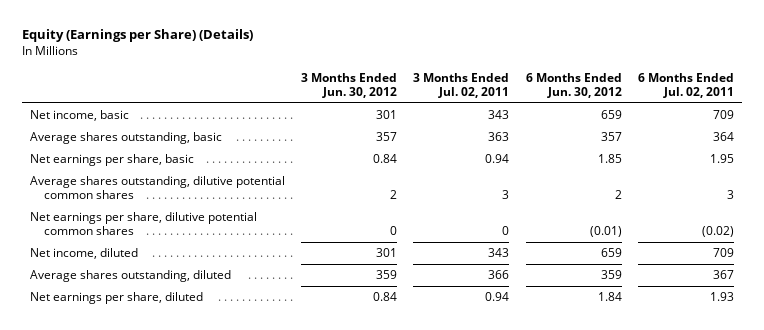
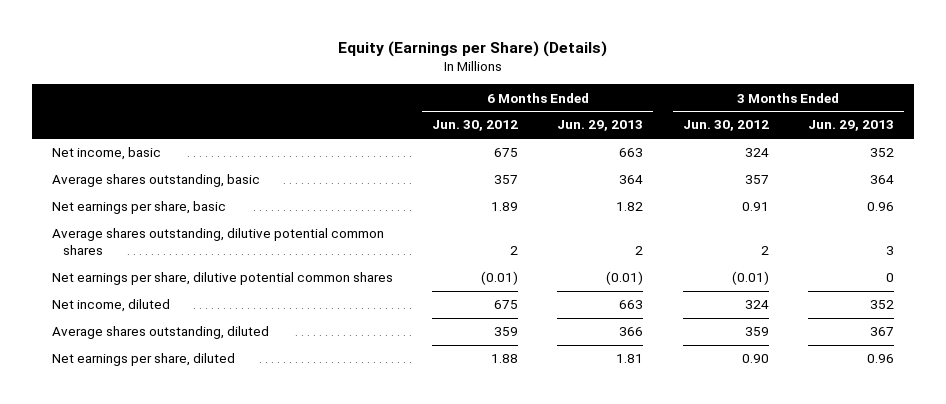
- | 3 Months Ended Jun. 30, 2012 | 3 Months Ended Jul. 02, 2011 | 6 Months Ended Jun. 30, 2012 | 6 Months Ended Jul. 02, 2011
+ | 6 Months Ended Jun. 30, 2012 | 6 Months Ended Jun. 29, 2013 | 3 Months Ended Jun. 30, 2012 | 3 Months Ended Jun. 29, 2013
- Net income, basic | 301 | 343 | 659 | 709
+ Net income, basic | 675 | 663 | 324 | 352
- Net earnings per share, basic | 0.84 | 0.94 | 1.85 | 1.95
+ Net earnings per share, basic | 1.89 | 1.82 | 0.91 | 0.96
- Net earnings per share, dilutive potential common shares | 0 | 0 | (0.01) | (0.02)
- Net income, diluted | 301 | 343 | 659 | 709
+ Net earnings per share, dilutive potential common shares | (0.01) | (0.01) | (0.01) | 0
+ Net income, diluted | 675 | 663 | 324 | 352
- Net earnings per share, diluted | 0.84 | 0.94 | 1.84 | 1.93
+ Net earnings per share, diluted | 1.88 | 1.81 | 0.90 | 0.96

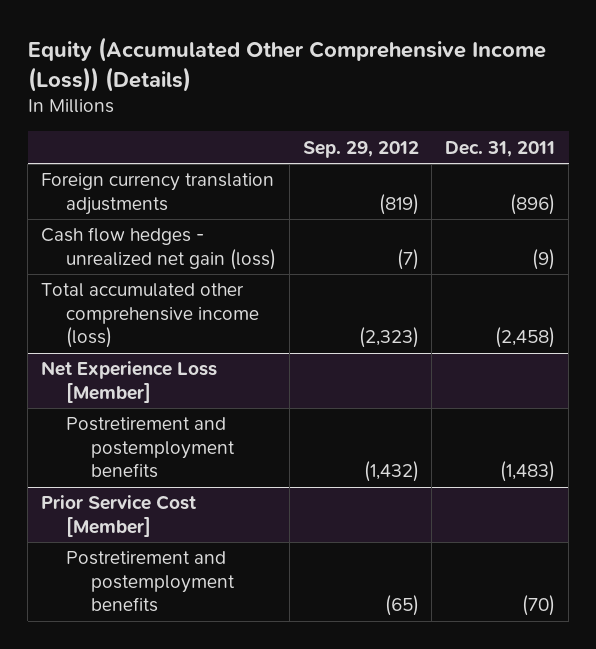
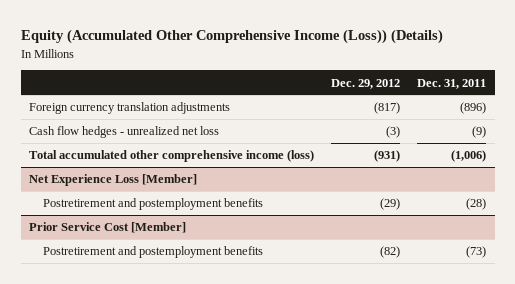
- | Sep. 29, 2012 | Dec. 31, 2011
+ | Dec. 29, 2012 | Dec. 31, 2011
- Cash flow hedges - unrealized net gain (loss) | (7) | (9)
- Total accumulated other comprehensive income (loss) | (2,323) | (2,458)
+ Cash flow hedges - unrealized net loss | (3) | (9)
+ Total accumulated other comprehensive income (loss) | (931) | (1,006)
@ Net Experience Loss [Member]
- Postretirement and postemployment benefits | (1,432) | (1,483)
+ Postretirement and postemployment benefits | (29) | (28)
@ Prior Service Cost [Member]
- Postretirement and postemployment benefits | (65) | (70)
+ Postretirement and postemployment benefits | (82) | (73)

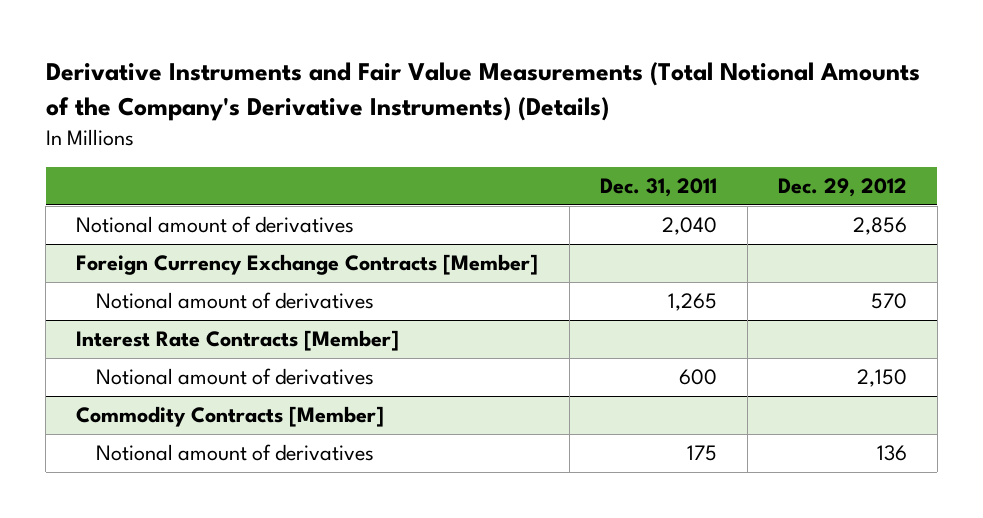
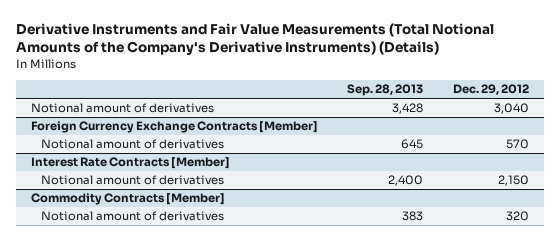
- | Dec. 31, 2011 | Dec. 29, 2012
+ | Sep. 28, 2013 | Dec. 29, 2012
- Notional amount of derivatives | 2,040 | 2,856
+ Notional amount of derivatives | 3,428 | 3,040
@ Commodity Contracts [Member]
- Notional amount of derivatives | 175 | 136
+ Notional amount of derivatives | 383 | 320

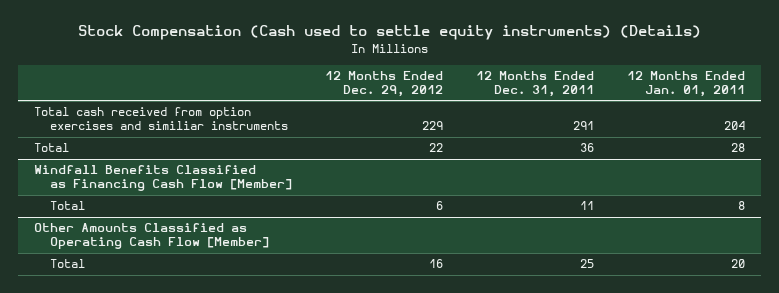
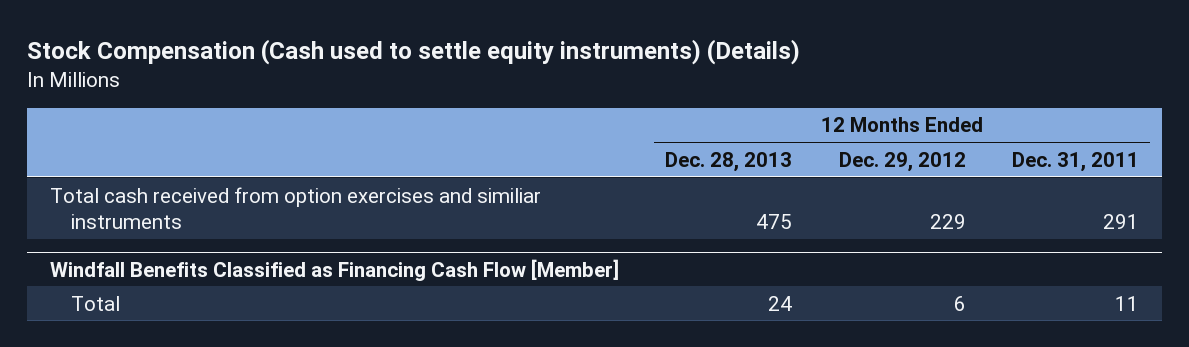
- | 12 Months Ended Dec. 29, 2012 | 12 Months Ended Dec. 31, 2011 | 12 Months Ended Jan. 01, 2011
+ | 12 Months Ended Dec. 28, 2013 | 12 Months Ended Dec. 29, 2012 | 12 Months Ended Dec. 31, 2011
- Total | 22 | 36 | 28
- Other Amounts Classified as Operating Cash Flow [Member]
- Total | 16 | 25 | 20

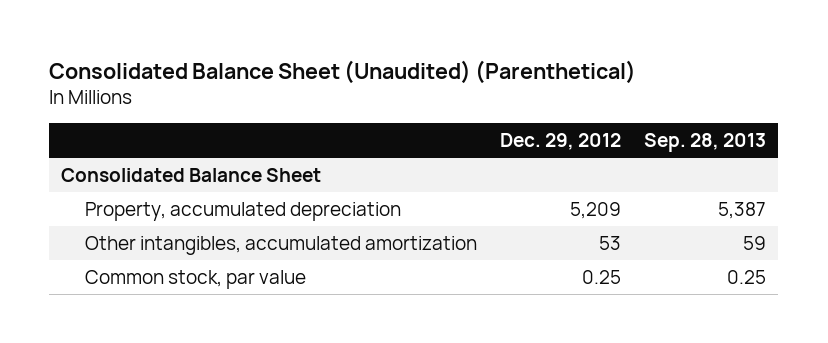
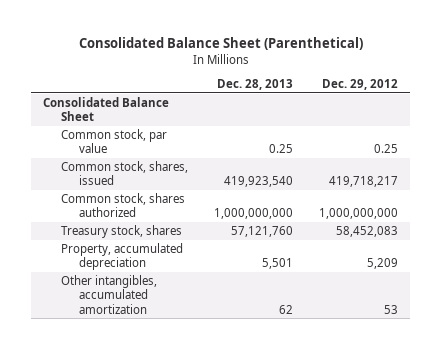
- Consolidated Balance Sheet (Unaudited) (Parenthetical)
+ Consolidated Balance Sheet (Parenthetical)
- | Dec. 29, 2012 | Sep. 28, 2013
+ | Dec. 28, 2013 | Dec. 29, 2012
moved up: Common stock, par value | 0.25 | 0.25
+ Common stock, shares, issued | 419,923,540 | 419,718,217
+ Common stock, shares authorized | 1,000,000,000 | 1,000,000,000
+ Treasury stock, shares | 57,121,760 | 58,452,083

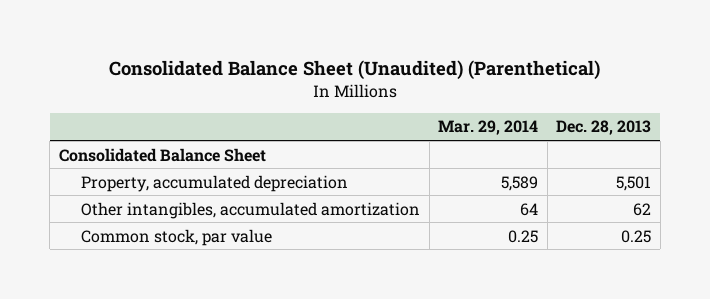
- Consolidated Balance Sheet (Parenthetical)
+ Consolidated Balance Sheet (Unaudited) (Parenthetical)
- | Dec. 28, 2013 | Dec. 29, 2012
+ | Mar. 29, 2014 | Dec. 28, 2013
- Common stock, shares, issued | 419,923,540 | 419,718,217
- Common stock, shares authorized | 1,000,000,000 | 1,000,000,000
- Treasury stock, shares | 57,121,760 | 58,452,083
moved down: Common stock, par value | 0.25 | 0.25

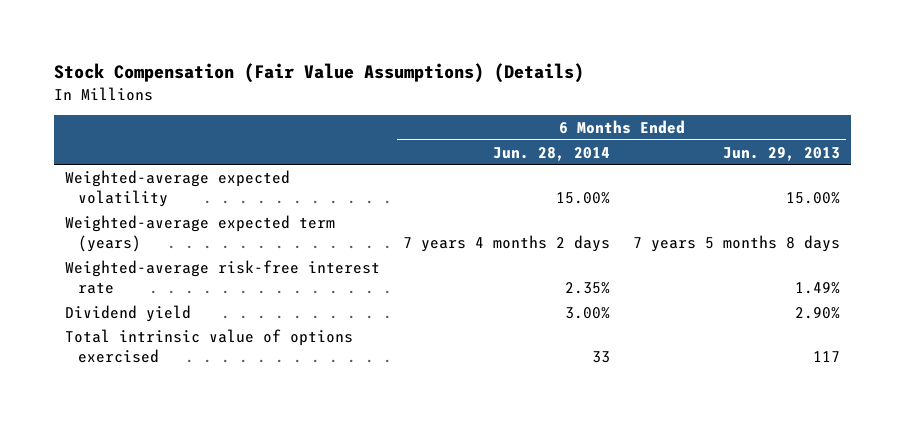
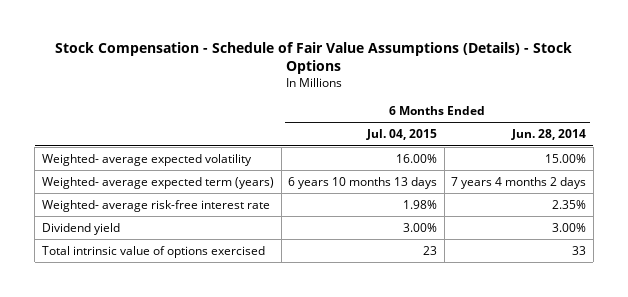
- Stock Compensation (Fair Value Assumptions) (Details)
+ Stock Compensation - Schedule of Fair Value Assumptions (Details) - Stock Options
- | 6 Months Ended Jun. 28, 2014 | 6 Months Ended Jun. 29, 2013
+ | 6 Months Ended Jul. 04, 2015 | 6 Months Ended Jun. 28, 2014
- Weighted-average expected volatility | 15.00% | 15.00%
- Weighted-average expected term (years) | 7 years 4 months 2 days | 7 years 5 months 8 days
- Weighted-average risk-free interest rate | 2.35% | 1.49%
+ Weighted- average expected volatility | 16.00% | 15.00%
+ Weighted- average expected term (years) | 6 years 10 months 13 days | 7 years 4 months 2 days
+ Weighted- average risk-free interest rate | 1.98% | 2.35%

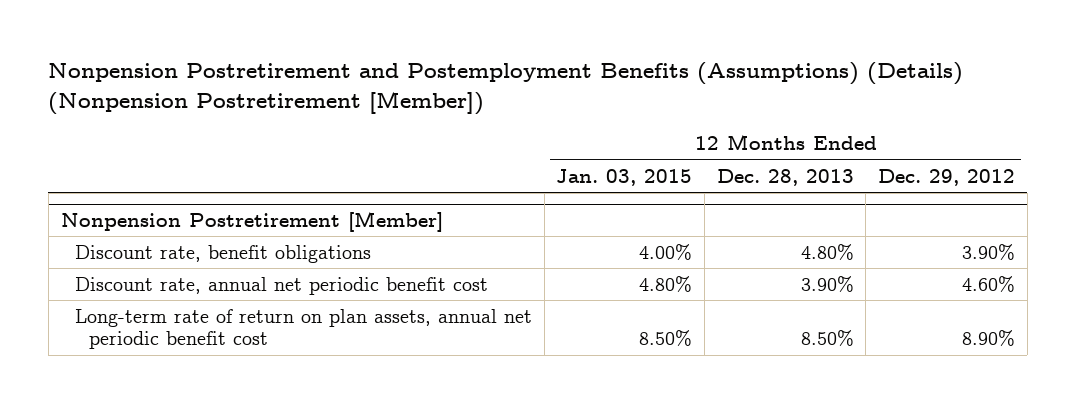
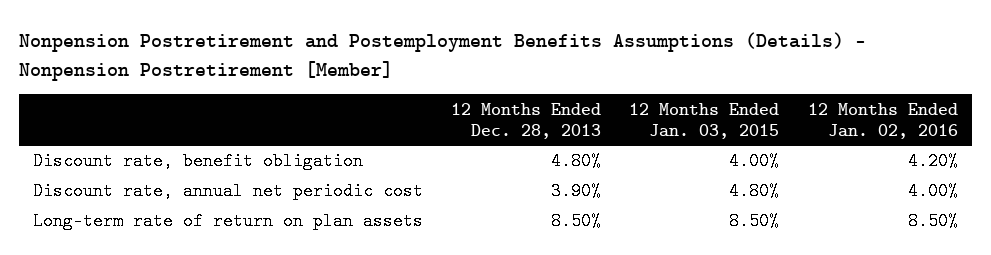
- Nonpension Postretirement and Postemployment Benefits (Assumptions) (Details) (Nonpension Postretirement [Member])
+ Nonpension Postretirement and Postemployment Benefits Assumptions (Details) - Nonpension Postretirement [Member]
- | 12 Months Ended Jan. 03, 2015 | 12 Months Ended Dec. 28, 2013 | 12 Months Ended Dec. 29, 2012
+ | 12 Months Ended Dec. 28, 2013 | 12 Months Ended Jan. 03, 2015 | 12 Months Ended Jan. 02, 2016
- Nonpension Postretirement [Member]
- Discount rate, benefit obligations | 4.00% | 4.80% | 3.90%
- Discount rate, annual net periodic benefit cost | 4.80% | 3.90% | 4.60%
- Long-term rate of return on plan assets, annual net periodic benefit cost | 8.50% | 8.50% | 8.90%
+ Discount rate, benefit obligation | 4.80% | 4.00% | 4.20%
+ Discount rate, annual net periodic cost | 3.90% | 4.80% | 4.00%
+ Long-term rate of return on plan assets | 8.50% | 8.50% | 8.50%

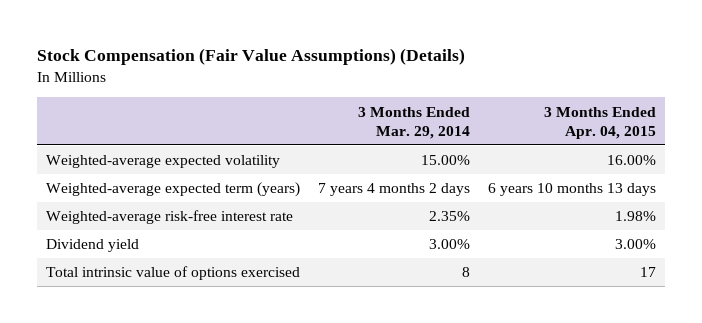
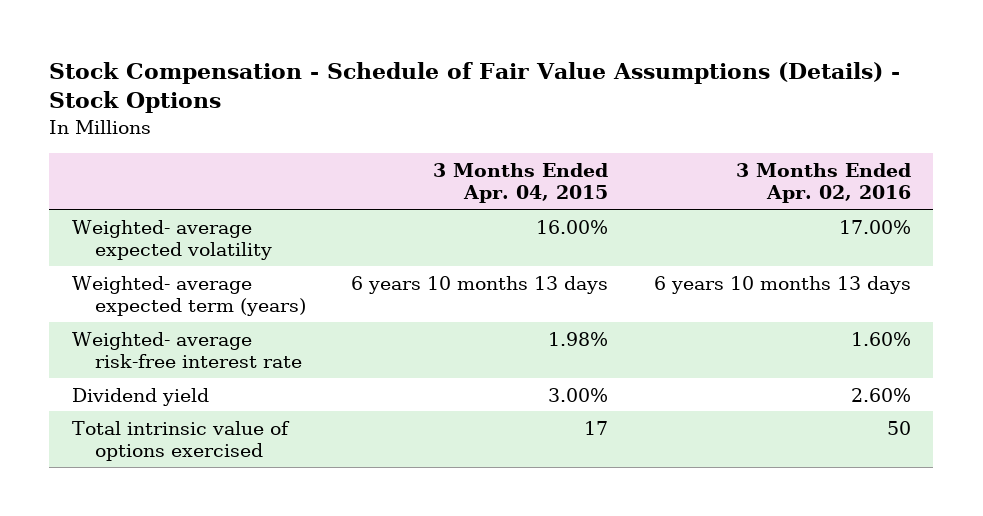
- Stock Compensation (Fair Value Assumptions) (Details)
+ Stock Compensation - Schedule of Fair Value Assumptions (Details) - Stock Options
- | 3 Months Ended Mar. 29, 2014 | 3 Months Ended Apr. 04, 2015
+ | 3 Months Ended Apr. 04, 2015 | 3 Months Ended Apr. 02, 2016
- Weighted-average expected volatility | 15.00% | 16.00%
- Weighted-average expected term (years) | 7 years 4 months 2 days | 6 years 10 months 13 days
- Weighted-average risk-free interest rate | 2.35% | 1.98%
+ Weighted- average expected volatility | 16.00% | 17.00%
+ Weighted- average expected term (years) | 6 years 10 months 13 days | 6 years 10 months 13 days
+ Weighted- average risk-free interest rate | 1.98% | 1.60%

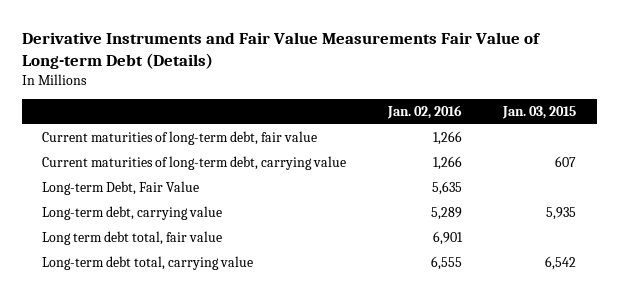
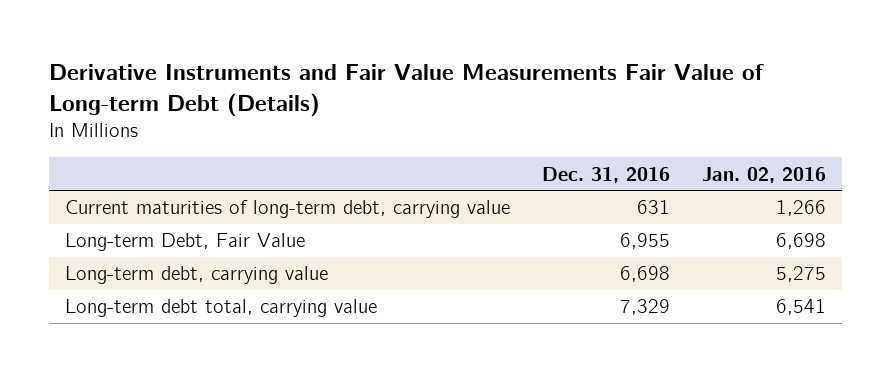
- | Jan. 02, 2016 | Jan. 03, 2015
+ | Dec. 31, 2016 | Jan. 02, 2016
- Current maturities of long-term debt, fair value | 1,266 |
- Long-term Debt, Fair Value | 5,635 |
- Long-term debt, carrying value | 5,289 | 5,935
- Long term debt total, fair value | 6,901 |
- Long-term debt total, carrying value | 6,555 | 6,542
+ Long-term Debt, Fair Value | 6,955 | 6,698
+ Long-term debt, carrying value | 6,698 | 5,275
+ Long-term debt total, carrying value | 7,329 | 6,541

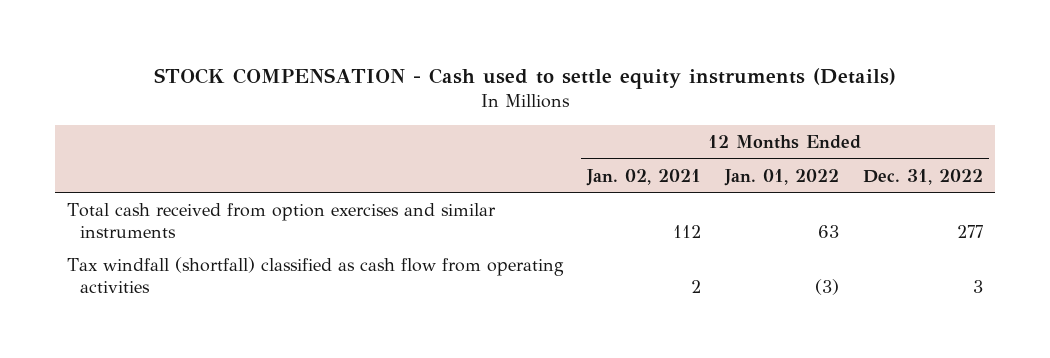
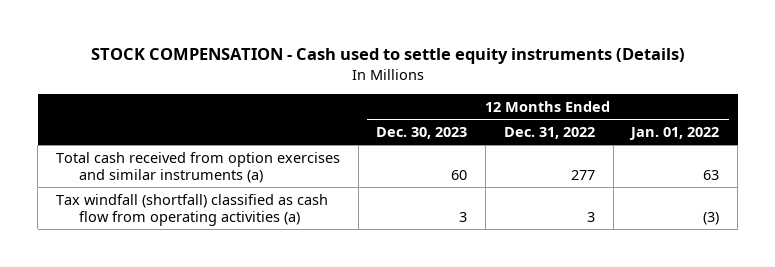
- | 12 Months Ended Jan. 02, 2021 | 12 Months Ended Jan. 01, 2022 | 12 Months Ended Dec. 31, 2022
+ | 12 Months Ended Dec. 30, 2023 | 12 Months Ended Dec. 31, 2022 | 12 Months Ended Jan. 01, 2022
- Total cash received from option exercises and similar instruments | 112 | 63 | 277
- Tax windfall (shortfall) classified as cash flow from operating activities | 2 | (3) | 3
+ Total cash received from option exercises and similar instruments (a) | 60 | 277 | 63
+ Tax windfall (shortfall) classified as cash flow from operating activities (a) | 3 | 3 | (3)

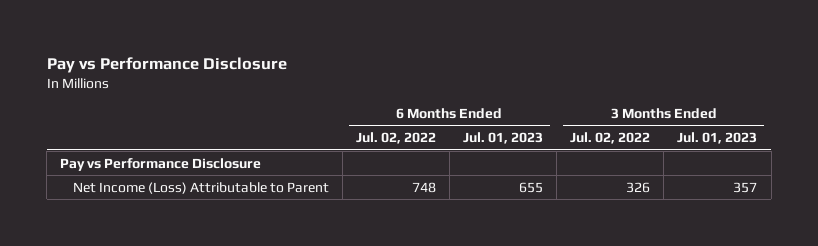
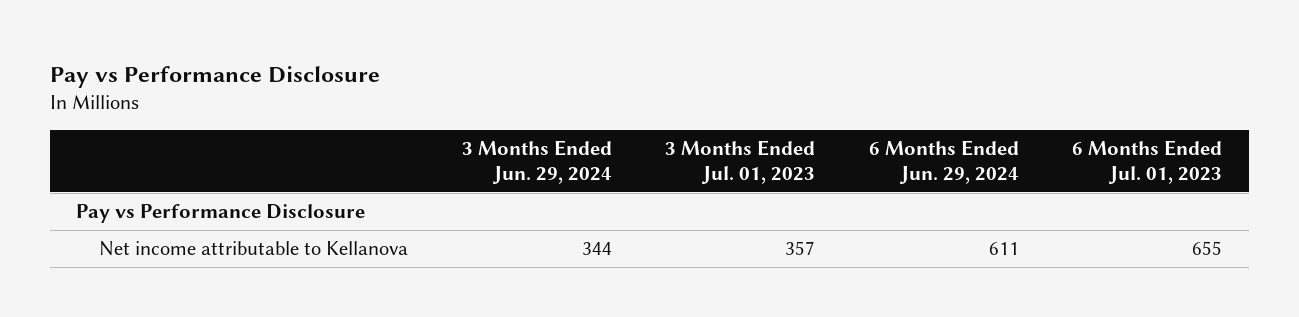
- | 6 Months Ended Jul. 02, 2022 | 6 Months Ended Jul. 01, 2023 | 3 Months Ended Jul. 02, 2022 | 3 Months Ended Jul. 01, 2023
+ | 3 Months Ended Jun. 29, 2024 | 3 Months Ended Jul. 01, 2023 | 6 Months Ended Jun. 29, 2024 | 6 Months Ended Jul. 01, 2023
- Net Income (Loss) Attributable to Parent | 748 | 655 | 326 | 357
+ Net income attributable to Kellanova | 344 | 357 | 611 | 655

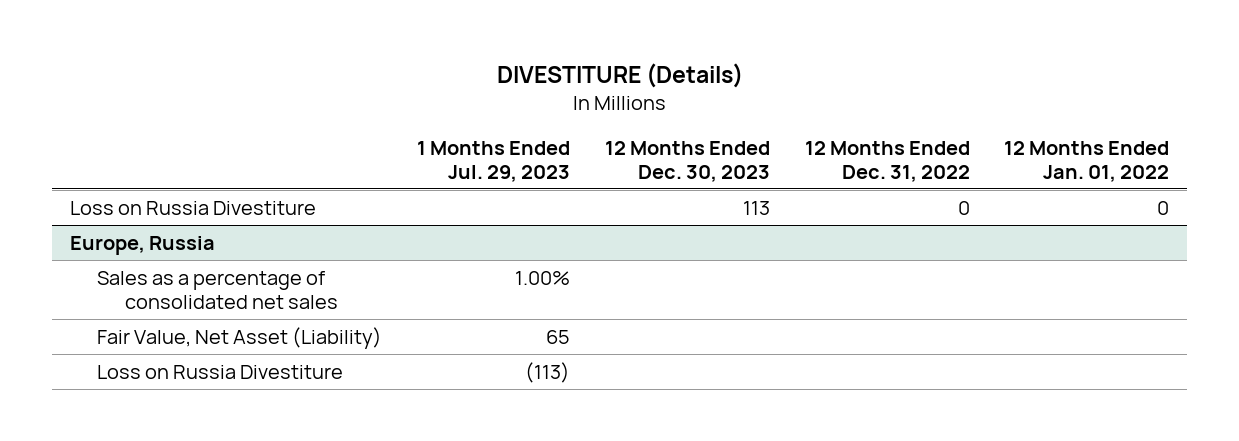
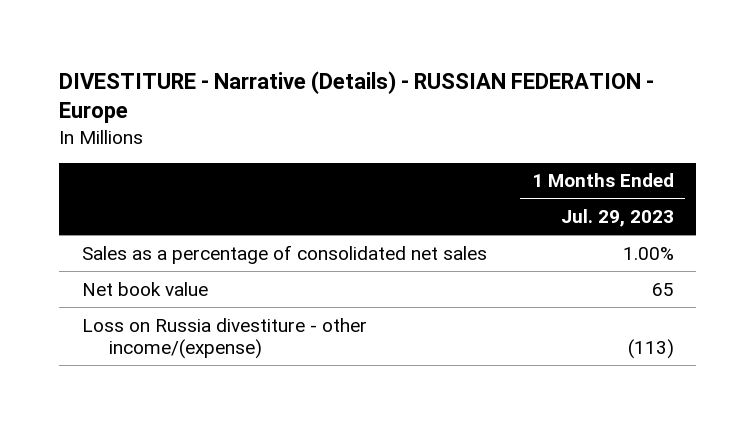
- DIVESTITURE (Details)
+ DIVESTITURE - Narrative (Details) - RUSSIAN FEDERATION - Europe
- | 1 Months Ended Jul. 29, 2023 | 12 Months Ended Dec. 30, 2023 | 12 Months Ended Dec. 31, 2022 | 12 Months Ended Jan. 01, 2022
+ | 1 Months Ended Jul. 29, 2023
- Loss on Russia Divestiture | | 113 | 0 | 0
- Europe, Russia
- Fair Value, Net Asset (Liability) | 65 | | |
- Loss on Russia Divestiture | (113) | | |
+ Net book value | 65
+ Loss on Russia divestiture - other income/(expense) | (113)

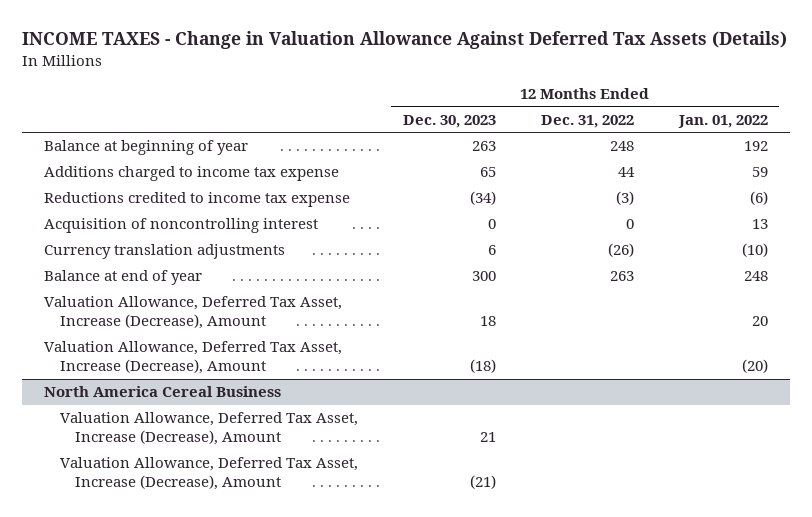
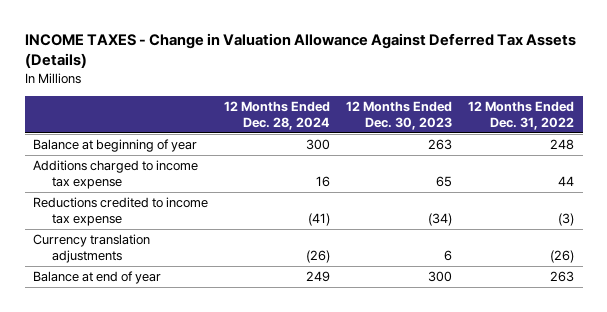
- | 12 Months Ended Dec. 30, 2023 | 12 Months Ended Dec. 31, 2022 | 12 Months Ended Jan. 01, 2022
+ | 12 Months Ended Dec. 28, 2024 | 12 Months Ended Dec. 30, 2023 | 12 Months Ended Dec. 31, 2022
- Acquisition of noncontrolling interest | 0 | 0 | 13
- Valuation Allowance, Deferred Tax Asset, Increase (Decrease), Amount | 18 | | 20
- Valuation Allowance, Deferred Tax Asset, Increase (Decrease), Amount | (18) | | (20)
- North America Cereal Business
- Valuation Allowance, Deferred Tax Asset, Increase (Decrease), Amount | 21 | |
- Valuation Allowance, Deferred Tax Asset, Increase (Decrease), Amount | (21) | |

